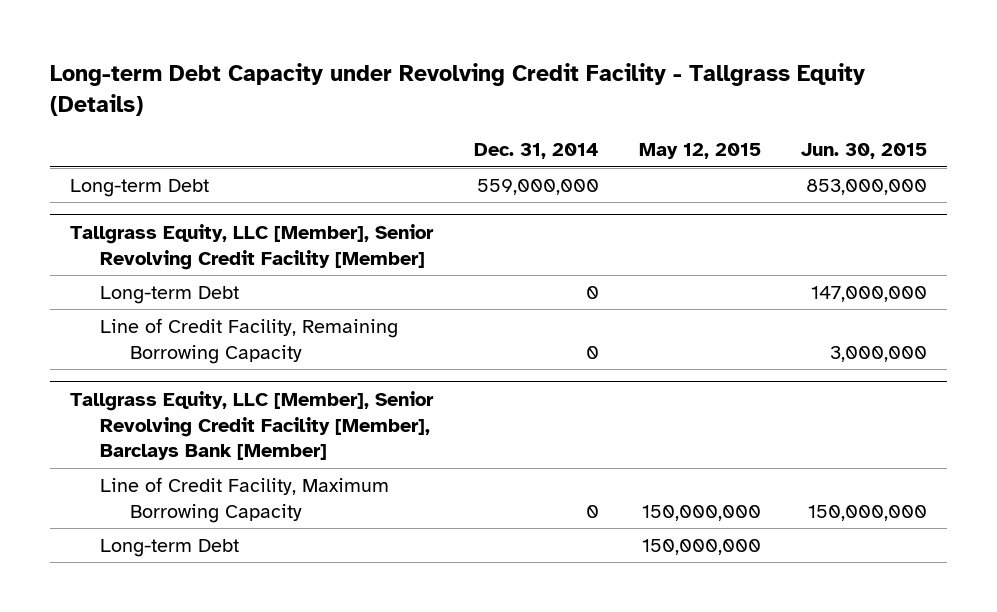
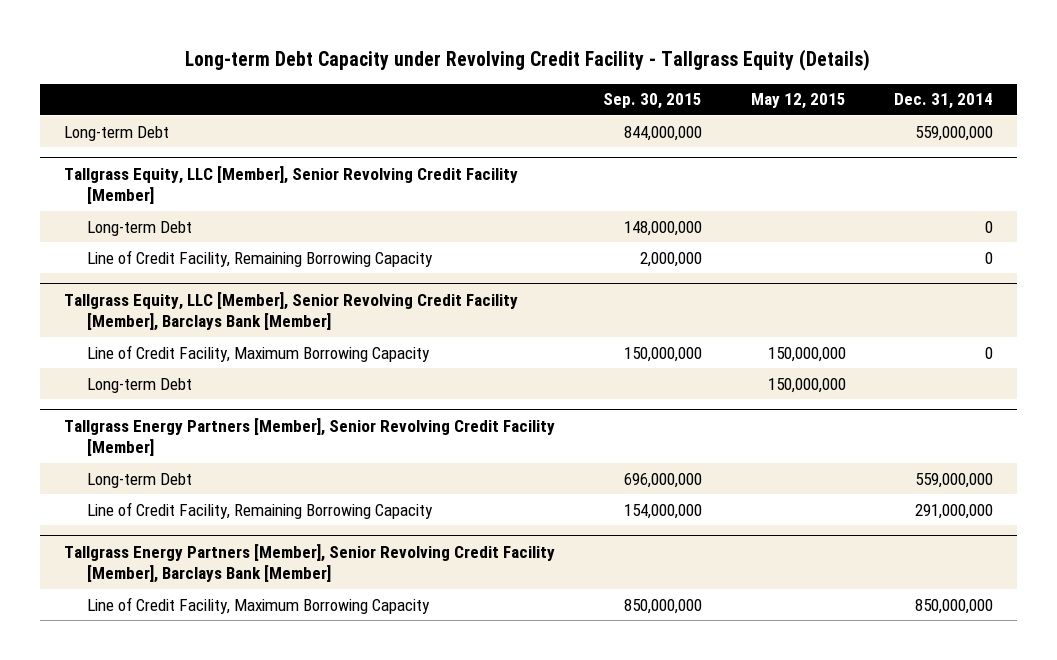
- | Dec. 31, 2014 | May 12, 2015 | Jun. 30, 2015
+ | Sep. 30, 2015 | May 12, 2015 | Dec. 31, 2014
+ Tallgrass Energy Partners [Member], Senior Revolving Credit Facility [Member]
+ Long-term Debt | 696,000,000 | | 559,000,000
+ Line of Credit Facility, Remaining Borrowing Capacity | 154,000,000 | | 291,000,000
+ Tallgrass Energy Partners [Member], Senior Revolving Credit Facility [Member], Barclays Bank [Member]
+ Line of Credit Facility, Maximum Borrowing Capacity | 850,000,000 | | 850,000,000

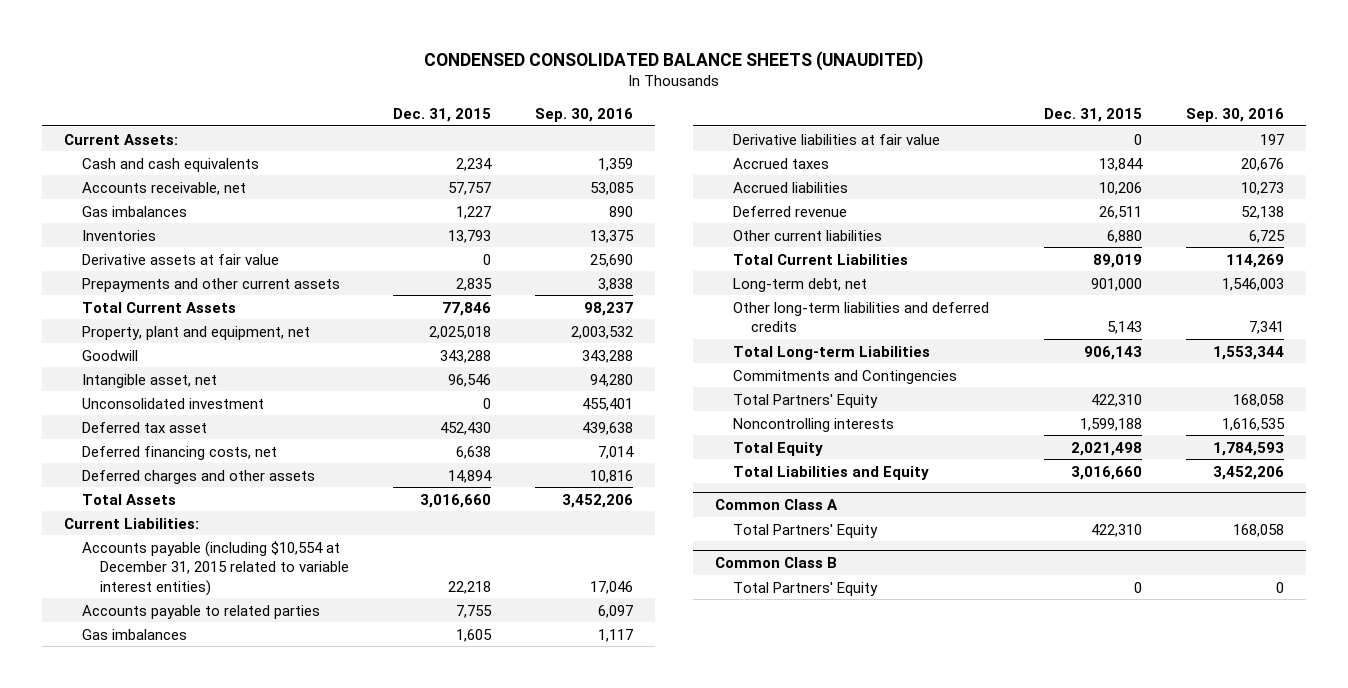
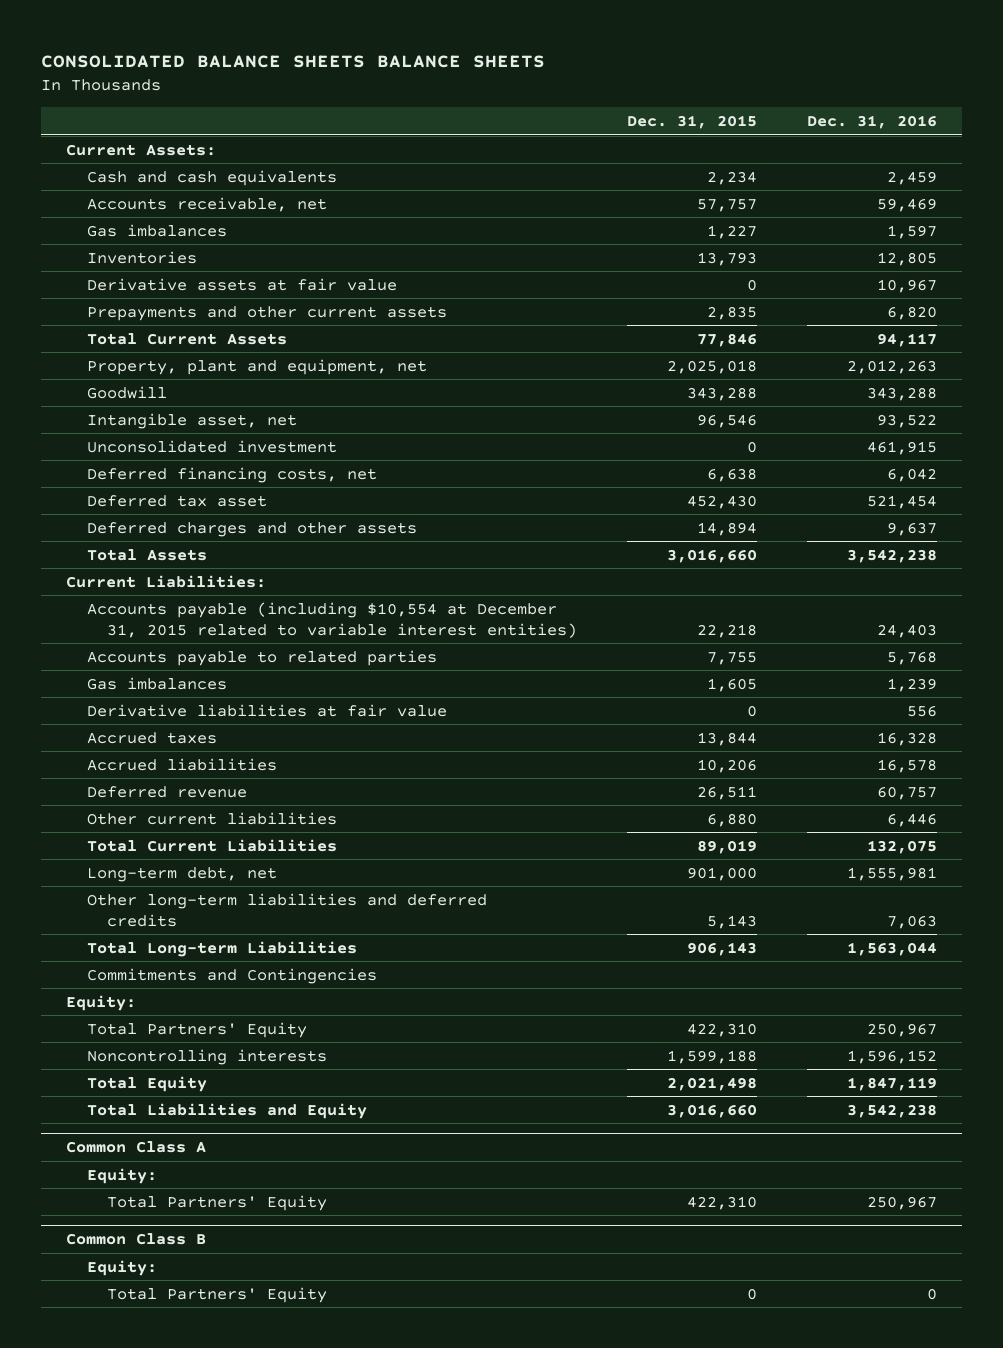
- CONDENSED CONSOLIDATED BALANCE SHEETS (UNAUDITED)
+ CONSOLIDATED BALANCE SHEETS BALANCE SHEETS
- | Dec. 31, 2015 | Sep. 30, 2016
+ | Dec. 31, 2015 | Dec. 31, 2016
moved down: Deferred tax asset | 452,430 | 521,454
+ Equity:
@ Common Class A
+ Equity:
@ Common Class B
+ Equity:

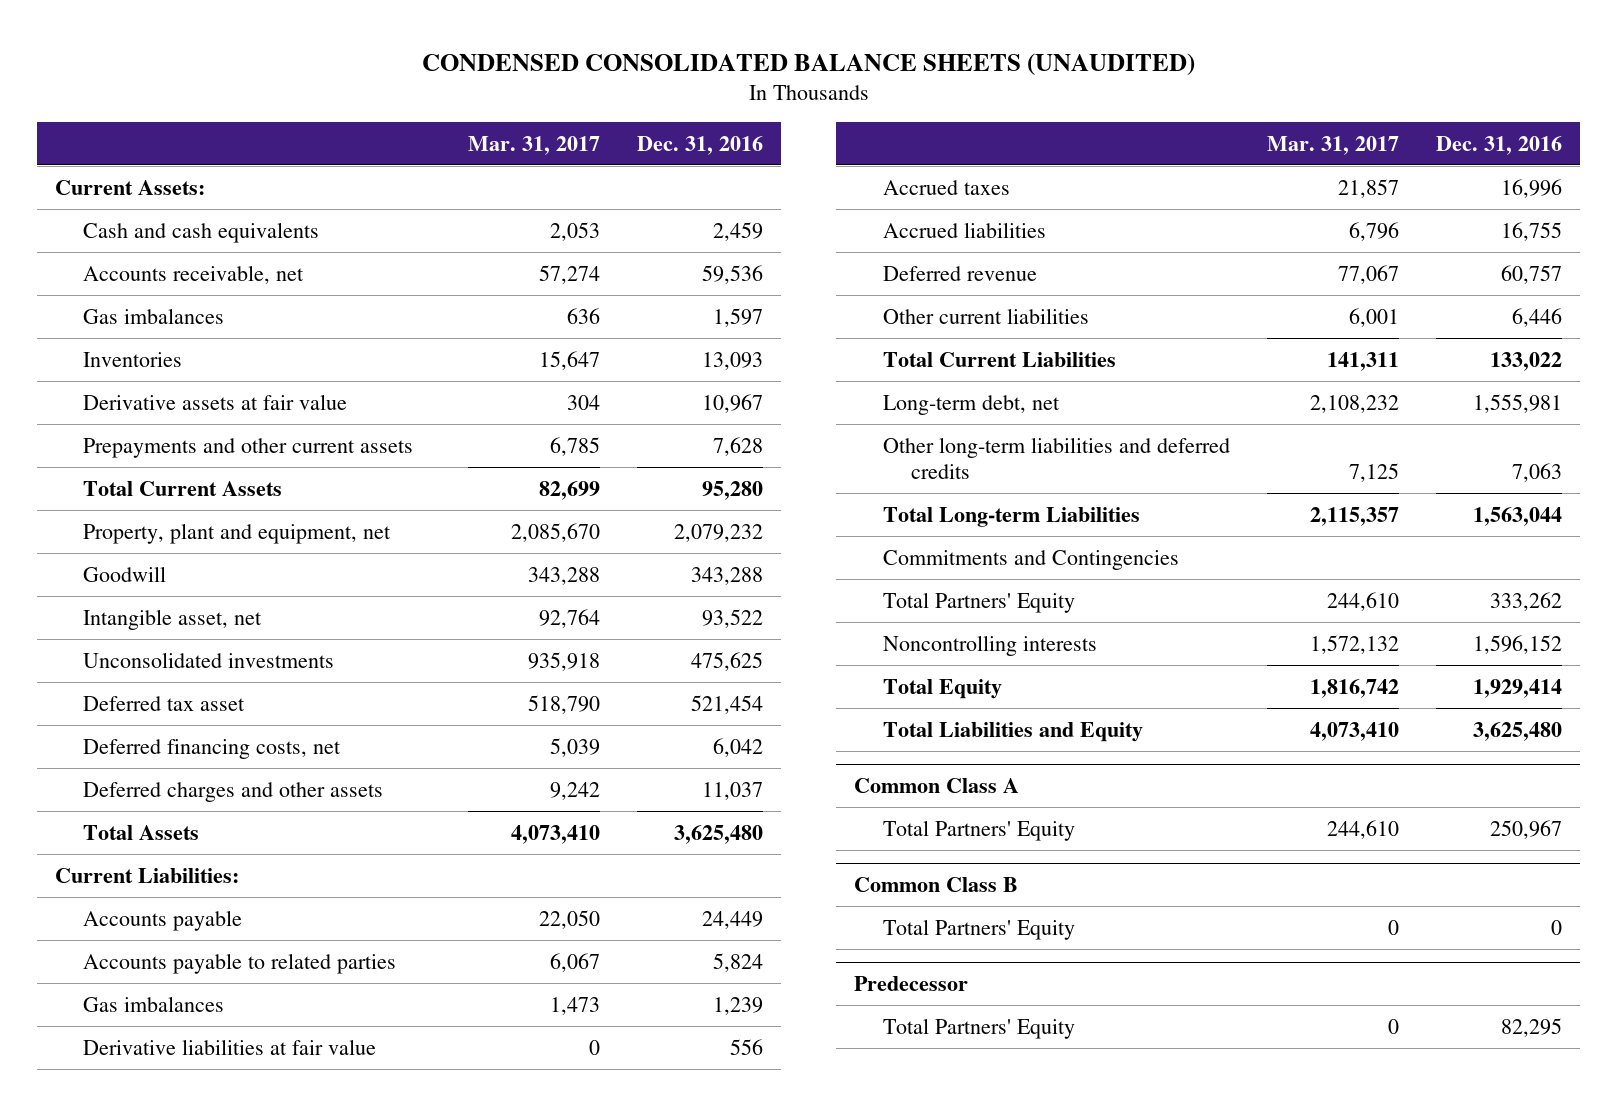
- CONSOLIDATED BALANCE SHEETS BALANCE SHEETS
+ CONDENSED CONSOLIDATED BALANCE SHEETS (UNAUDITED)
- | Dec. 31, 2015 | Dec. 31, 2016
+ | Mar. 31, 2017 | Dec. 31, 2016
- Accounts receivable, net | 57,757 | 59,469
+ Accounts receivable, net | 57,274 | 59,536
- Inventories | 13,793 | 12,805
+ Inventories | 15,647 | 13,093
- Prepayments and other current assets | 2,835 | 6,820
- Total Current Assets | 77,846 | 94,117
- Property, plant and equipment, net | 2,025,018 | 2,012,263
+ Prepayments and other current assets | 6,785 | 7,628
+ Total Current Assets | 82,699 | 95,280
+ Property, plant and equipment, net | 2,085,670 | 2,079,232
- Unconsolidated investment | 0 | 461,915
+ Unconsolidated investments | 935,918 | 475,625
- Deferred charges and other assets | 14,894 | 9,637
- Total Assets | 3,016,660 | 3,542,238
moved down: Deferred financing costs, net | 5,039 | 6,042
+ Deferred charges and other assets | 9,242 | 11,037
+ Total Assets | 4,073,410 | 3,625,480
- Accounts payable (including $10,554 at December 31, 2015 related to variable interest entities) | 22,218 | 24,403
- Accounts payable to related parties | 7,755 | 5,768
+ Accounts payable | 22,050 | 24,449
+ Accounts payable to related parties | 6,067 | 5,824
- Accrued taxes | 13,844 | 16,328
- Accrued liabilities | 10,206 | 16,578
+ Accrued taxes | 21,857 | 16,996
+ Accrued liabilities | 6,796 | 16,755
- Total Current Liabilities | 89,019 | 132,075
+ Total Current Liabilities | 141,311 | 133,022
- Equity:
- Total Partners' Equity | 422,310 | 250,967
+ Total Partners' Equity | 244,610 | 333,262
- Total Equity | 2,021,498 | 1,847,119
- Total Liabilities and Equity | 3,016,660 | 3,542,238
+ Total Equity | 1,816,742 | 1,929,414
+ Total Liabilities and Equity | 4,073,410 | 3,625,480
@ Common Class A
- Equity:
@ Common Class B
- Equity:
+ Predecessor
+ Total Partners' Equity | 0 | 82,295

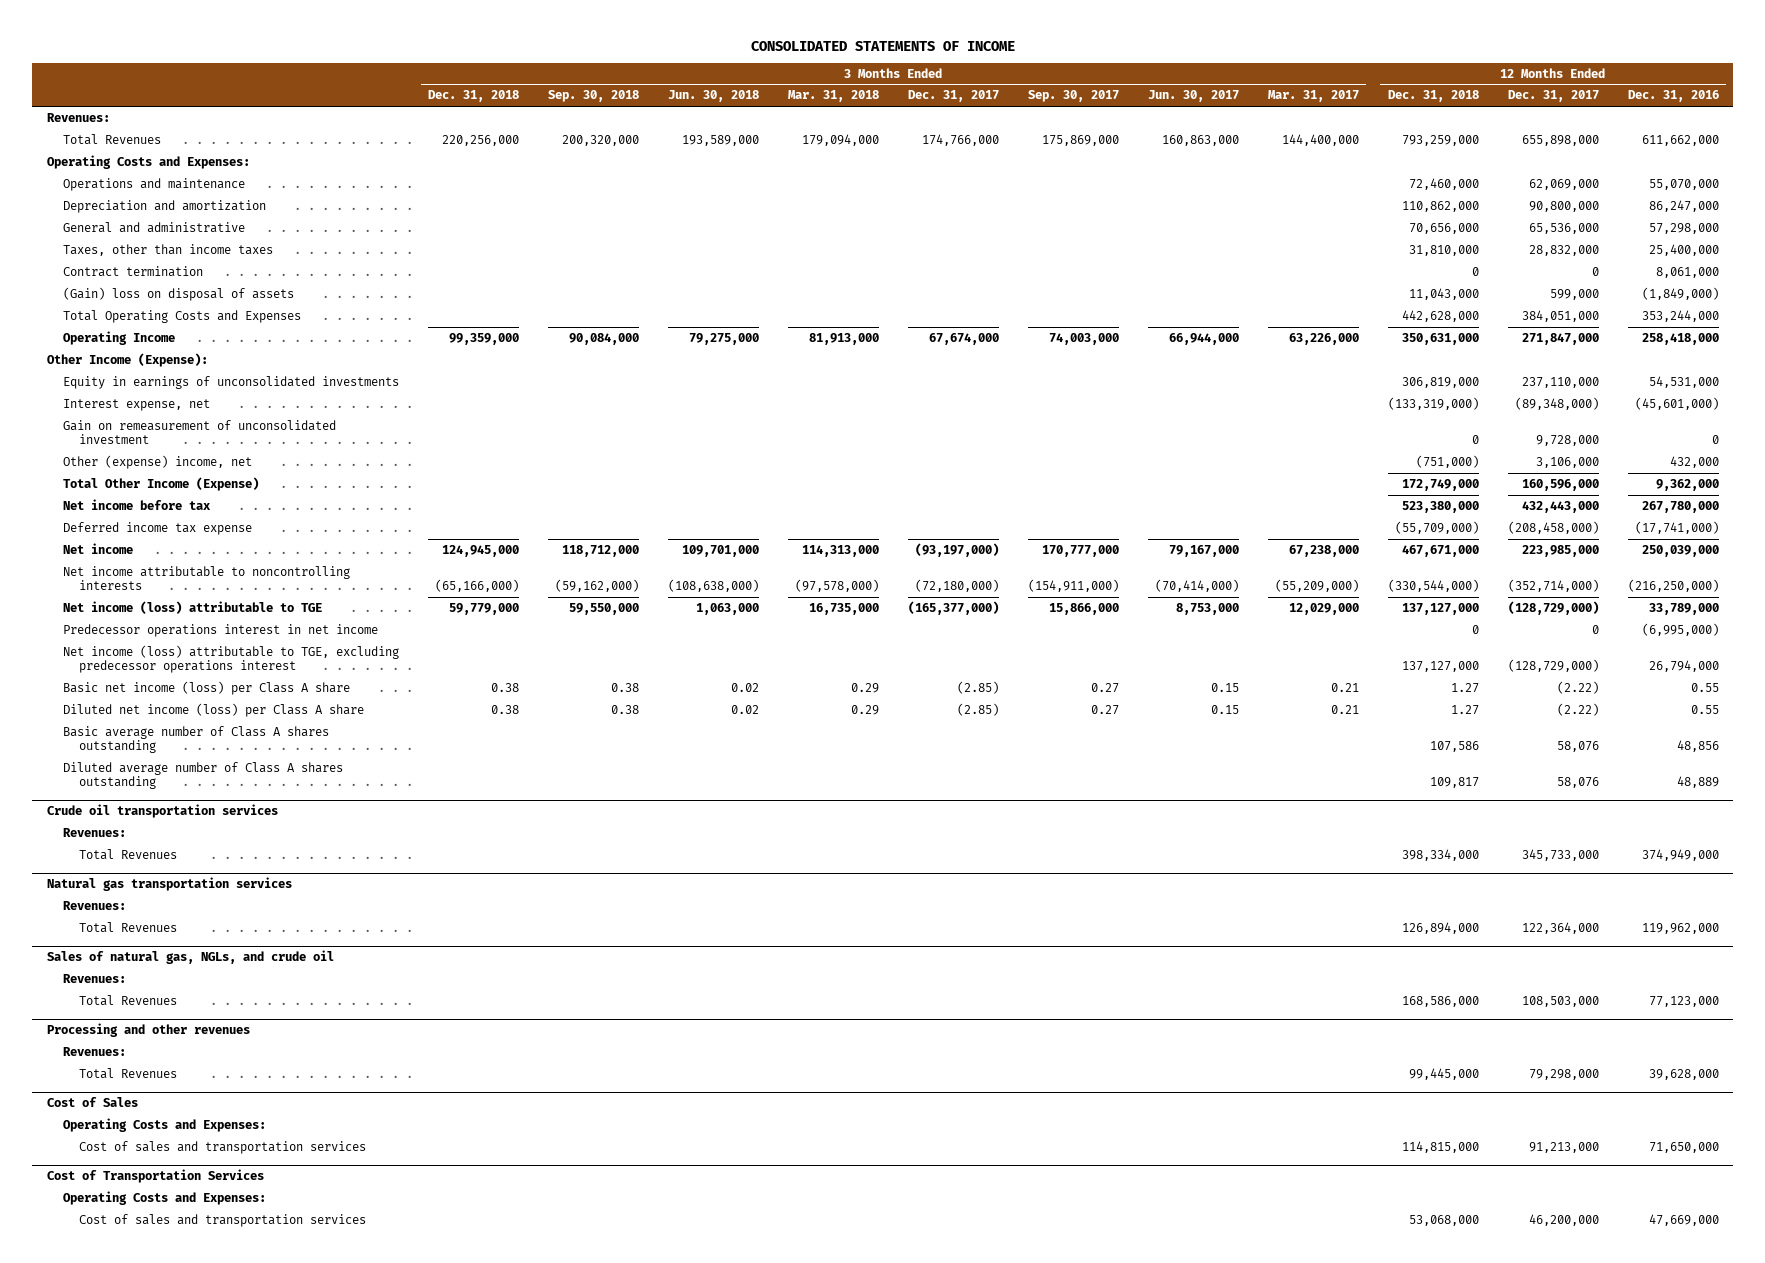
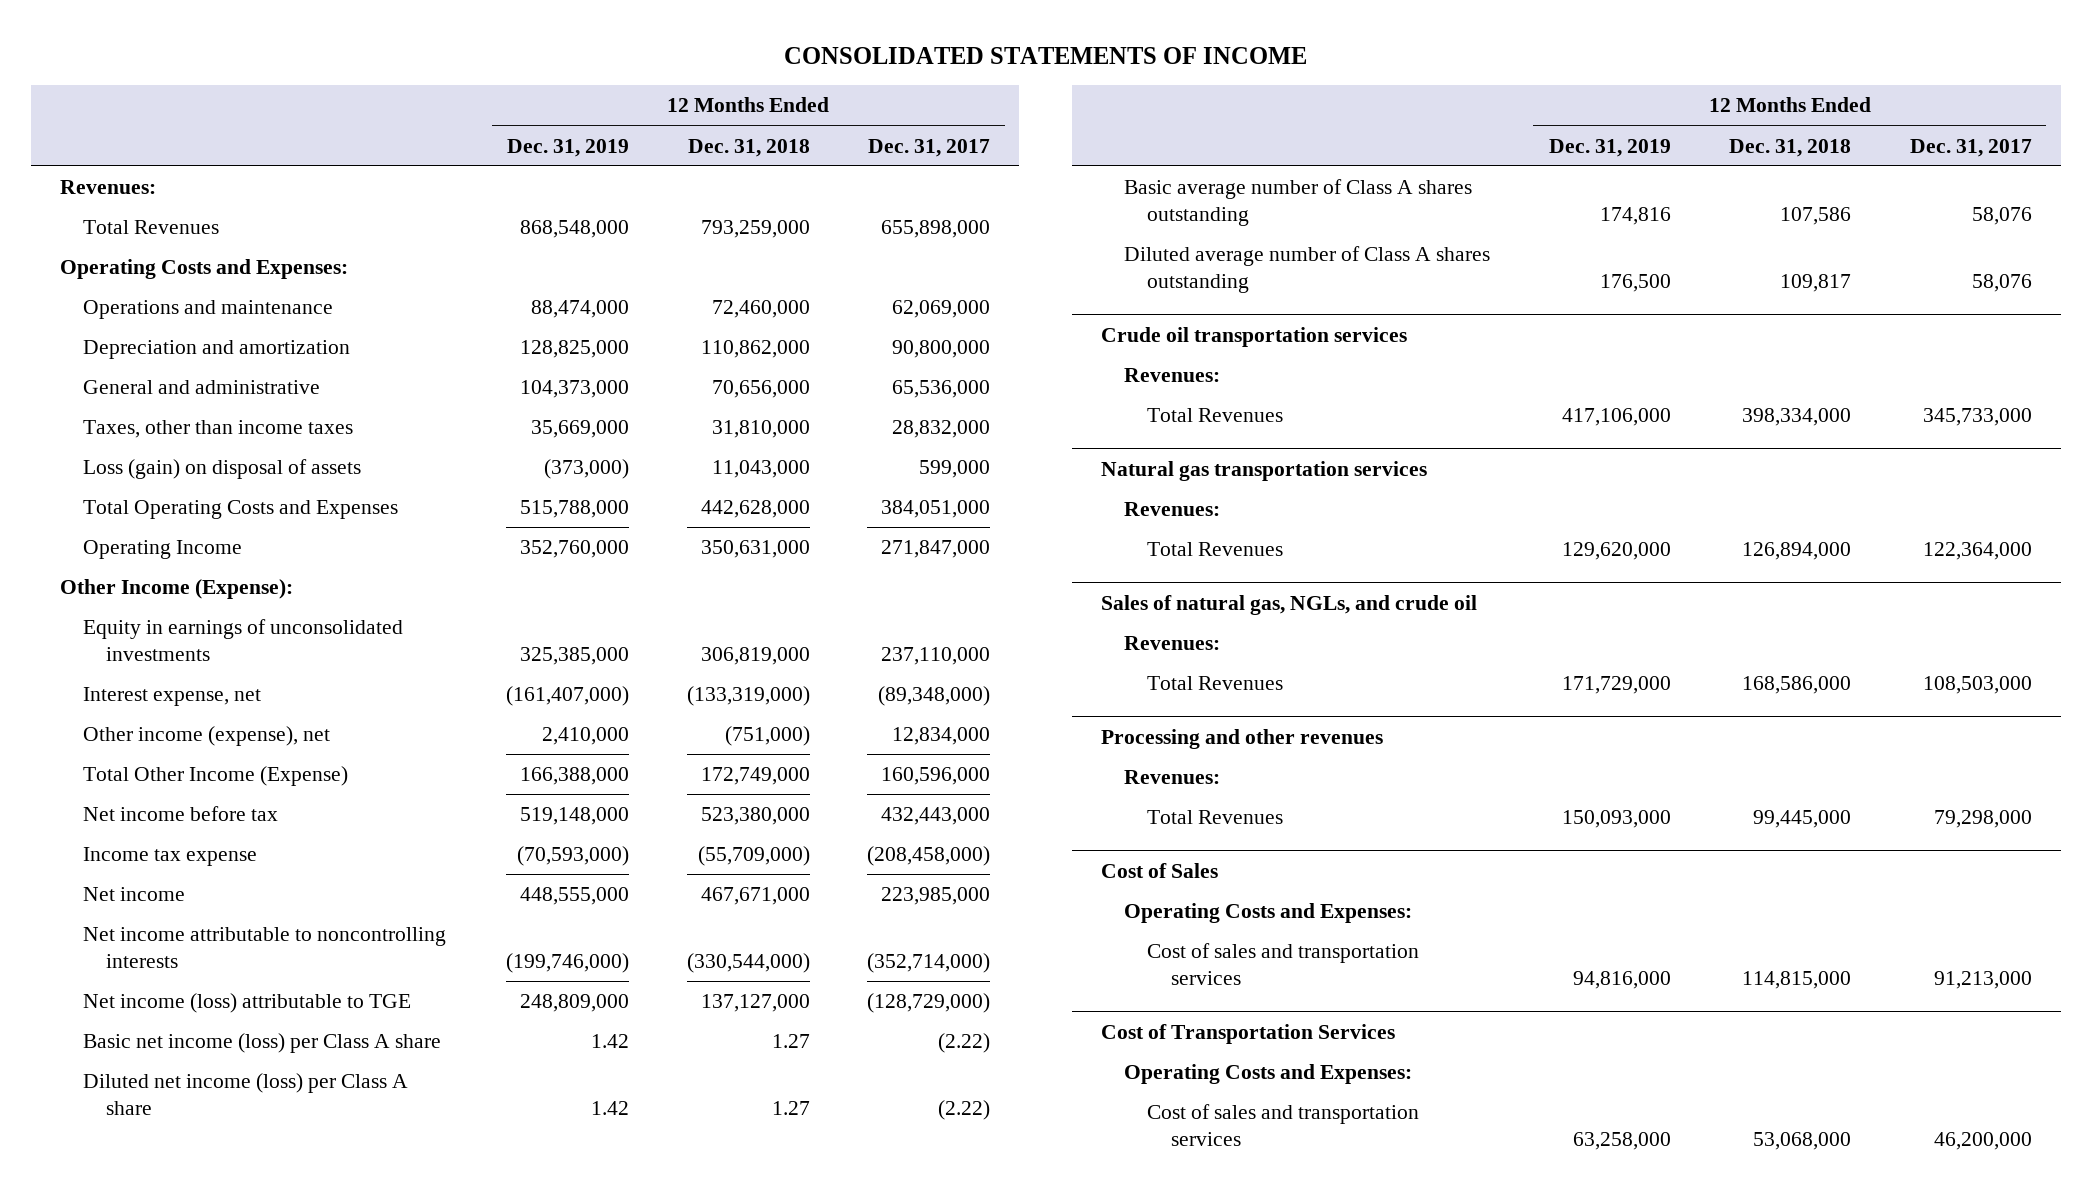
- | 3 Months Ended Dec. 31, 2018 | 3 Months Ended Sep. 30, 2018 | 3 Months Ended Jun. 30, 2018 | 3 Months Ended Mar. 31, 2018 | 3 Months Ended Dec. 31, 2017 | 3 Months Ended Sep. 30, 2017 | 3 Months Ended Jun. 30, 2017 | 3 Months Ended Mar. 31, 2017 | 12 Months Ended Dec. 31, 2018 | 12 Months Ended Dec. 31, 2017 | 12 Months Ended Dec. 31, 2016
+ | 12 Months Ended Dec. 31, 2019 | 12 Months Ended Dec. 31, 2018 | 12 Months Ended Dec. 31, 2017
- Contract termination | | | | | | | | | 0 | 0 | 8,061,000
- (Gain) loss on disposal of assets | | | | | | | | | 11,043,000 | 599,000 | (1,849,000)
+ Loss (gain) on disposal of assets | (373,000) | 11,043,000 | 599,000
- Gain on remeasurement of unconsolidated investment | | | | | | | | | 0 | 9,728,000 | 0
- Other (expense) income, net | | | | | | | | | (751,000) | 3,106,000 | 432,000
+ Other income (expense), net | 2,410,000 | (751,000) | 12,834,000
- Deferred income tax expense | | | | | | | | | (55,709,000) | (208,458,000) | (17,741,000)
+ Income tax expense | (70,593,000) | (55,709,000) | (208,458,000)
- Predecessor operations interest in net income | | | | | | | | | 0 | 0 | (6,995,000)
- Net income (loss) attributable to TGE, excluding predecessor operations interest | | | | | | | | | 137,127,000 | (128,729,000) | 26,794,000

